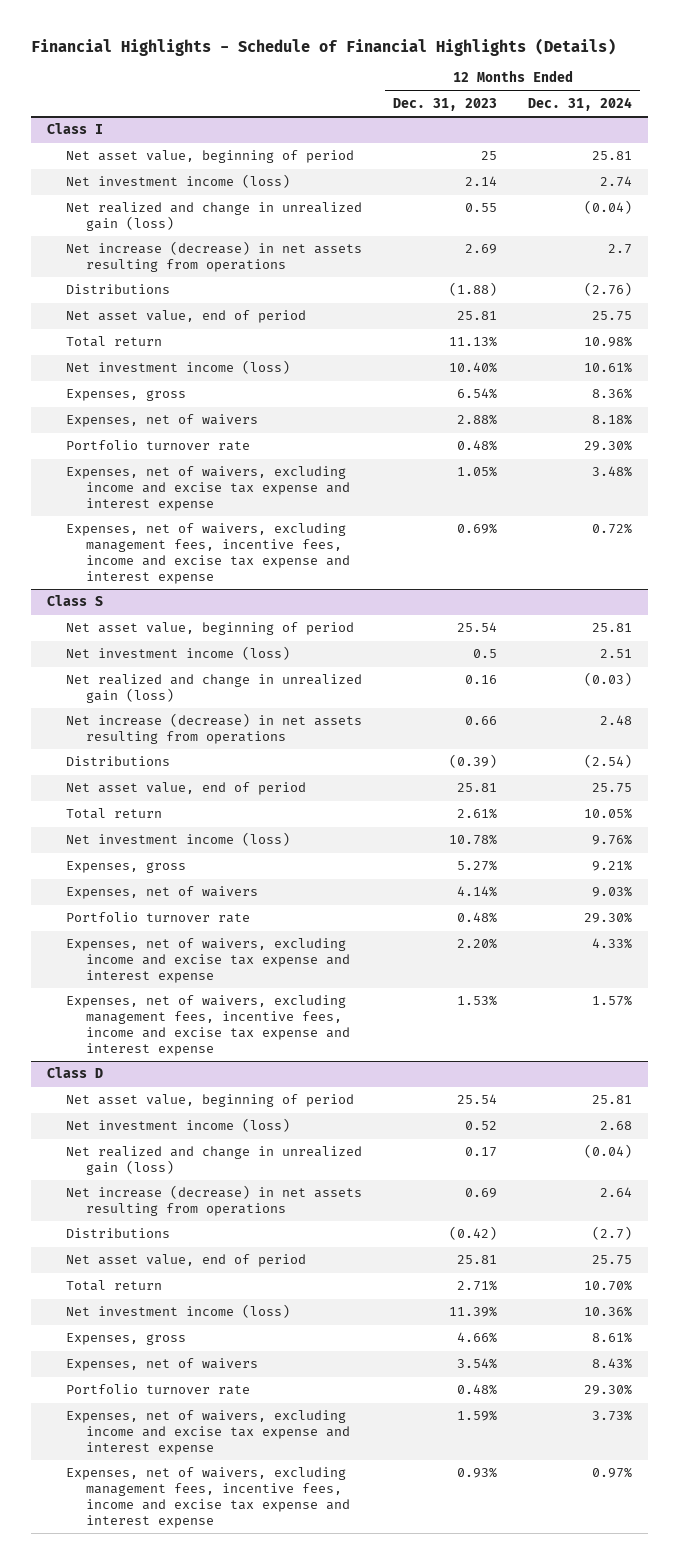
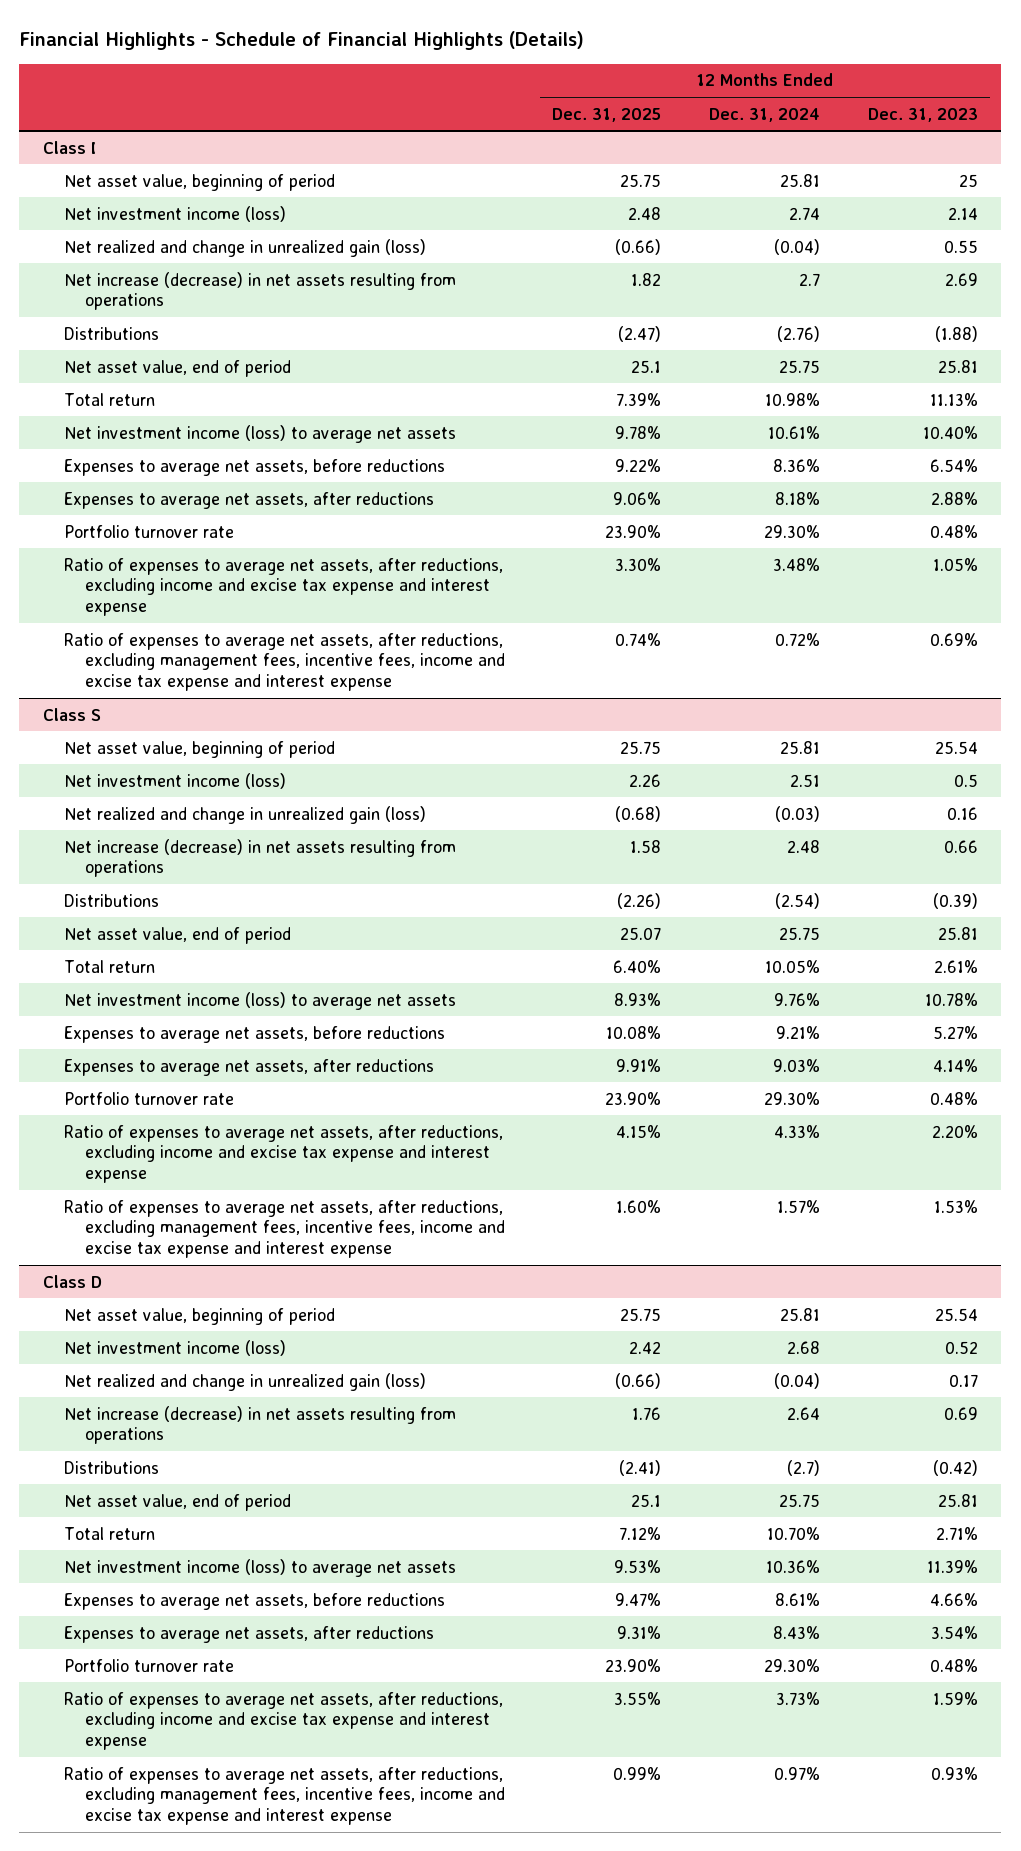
- | 12 Months Ended Dec. 31, 2023 | 12 Months Ended Dec. 31, 2024
+ | 12 Months Ended Dec. 31, 2025 | 12 Months Ended Dec. 31, 2024 | 12 Months Ended Dec. 31, 2023
@ Class I
- Net investment income (loss) | 10.40% | 10.61%
- Expenses, gross | 6.54% | 8.36%
- Expenses, net of waivers | 2.88% | 8.18%
+ Net investment income (loss) to average net assets | 9.78% | 10.61% | 10.40%
+ Expenses to average net assets, before reductions | 9.22% | 8.36% | 6.54%
+ Expenses to average net assets, after reductions | 9.06% | 8.18% | 2.88%
- Expenses, net of waivers, excluding income and excise tax expense and interest expense | 1.05% | 3.48%
- Expenses, net of waivers, excluding management fees, incentive fees, income and excise tax expense and interest expense | 0.69% | 0.72%
+ Ratio of expenses to average net assets, after reductions, excluding income and excise tax expense and interest expense | 3.30% | 3.48% | 1.05%
+ Ratio of expenses to average net assets, after reductions, excluding management fees, incentive fees, income and excise tax expense and interest expense | 0.74% | 0.72% | 0.69%
@ Class S
- Net investment income (loss) | 10.78% | 9.76%
- Expenses, gross | 5.27% | 9.21%
- Expenses, net of waivers | 4.14% | 9.03%
+ Net investment income (loss) to average net assets | 8.93% | 9.76% | 10.78%
+ Expenses to average net assets, before reductions | 10.08% | 9.21% | 5.27%
+ Expenses to average net assets, after reductions | 9.91% | 9.03% | 4.14%
- Expenses, net of waivers, excluding income and excise tax expense and interest expense | 2.20% | 4.33%
- Expenses, net of waivers, excluding management fees, incentive fees, income and excise tax expense and interest expense | 1.53% | 1.57%
+ Ratio of expenses to average net assets, after reductions, excluding income and excise tax expense and interest expense | 4.15% | 4.33% | 2.20%
+ Ratio of expenses to average net assets, after reductions, excluding management fees, incentive fees, income and excise tax expense and interest expense | 1.60% | 1.57% | 1.53%
@ Class D
- Net investment income (loss) | 11.39% | 10.36%
- Expenses, gross | 4.66% | 8.61%
- Expenses, net of waivers | 3.54% | 8.43%
+ Net investment income (loss) to average net assets | 9.53% | 10.36% | 11.39%
+ Expenses to average net assets, before reductions | 9.47% | 8.61% | 4.66%
+ Expenses to average net assets, after reductions | 9.31% | 8.43% | 3.54%
- Expenses, net of waivers, excluding income and excise tax expense and interest expense | 1.59% | 3.73%
- Expenses, net of waivers, excluding management fees, incentive fees, income and excise tax expense and interest expense | 0.93% | 0.97%
+ Ratio of expenses to average net assets, after reductions, excluding income and excise tax expense and interest expense | 3.55% | 3.73% | 1.59%
+ Ratio of expenses to average net assets, after reductions, excluding management fees, incentive fees, income and excise tax expense and interest expense | 0.99% | 0.97% | 0.93%

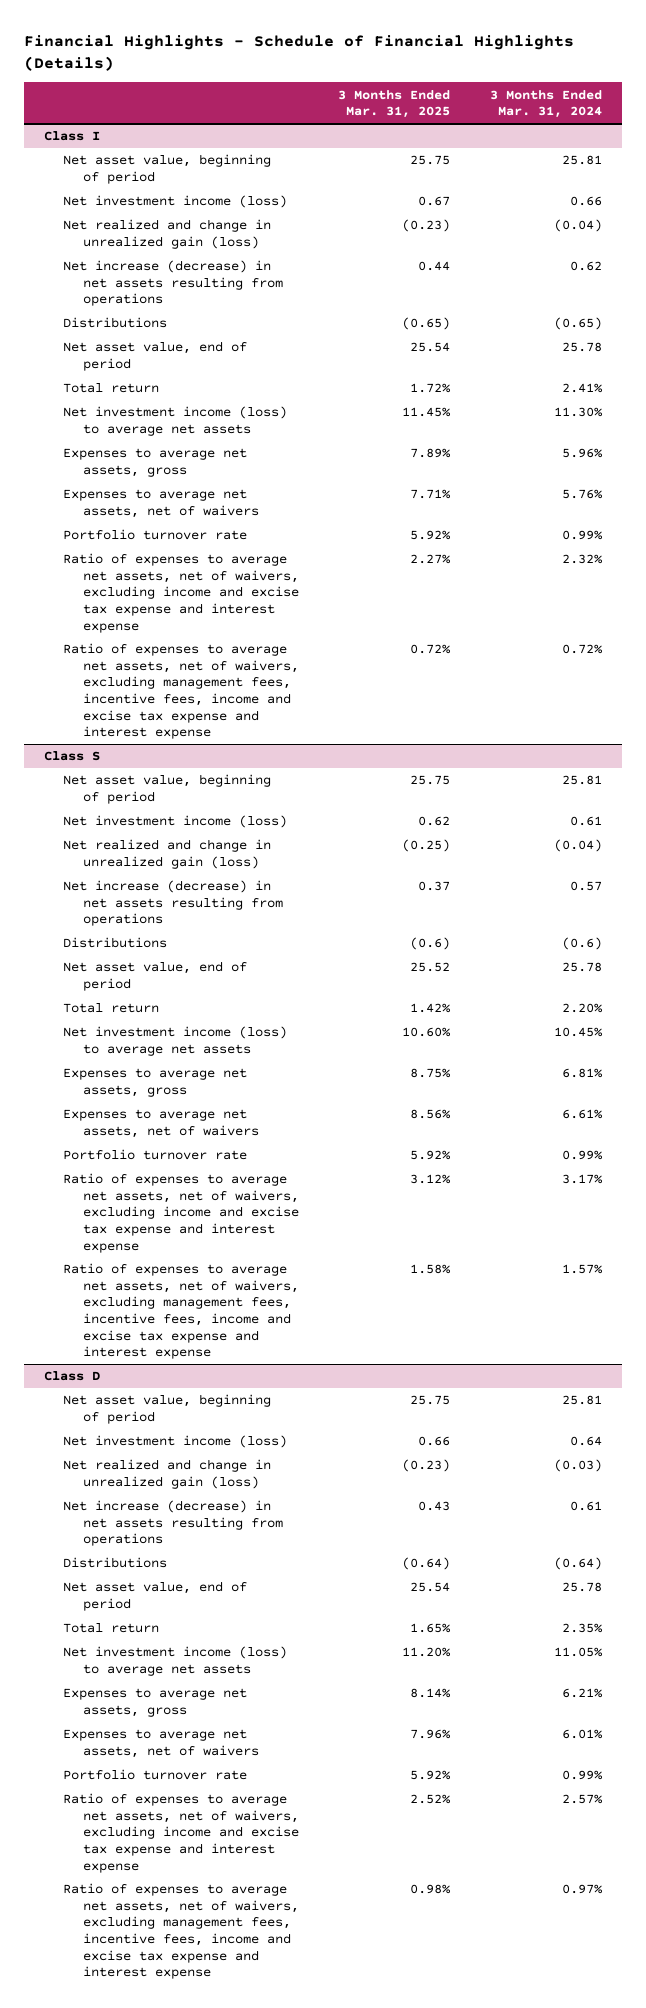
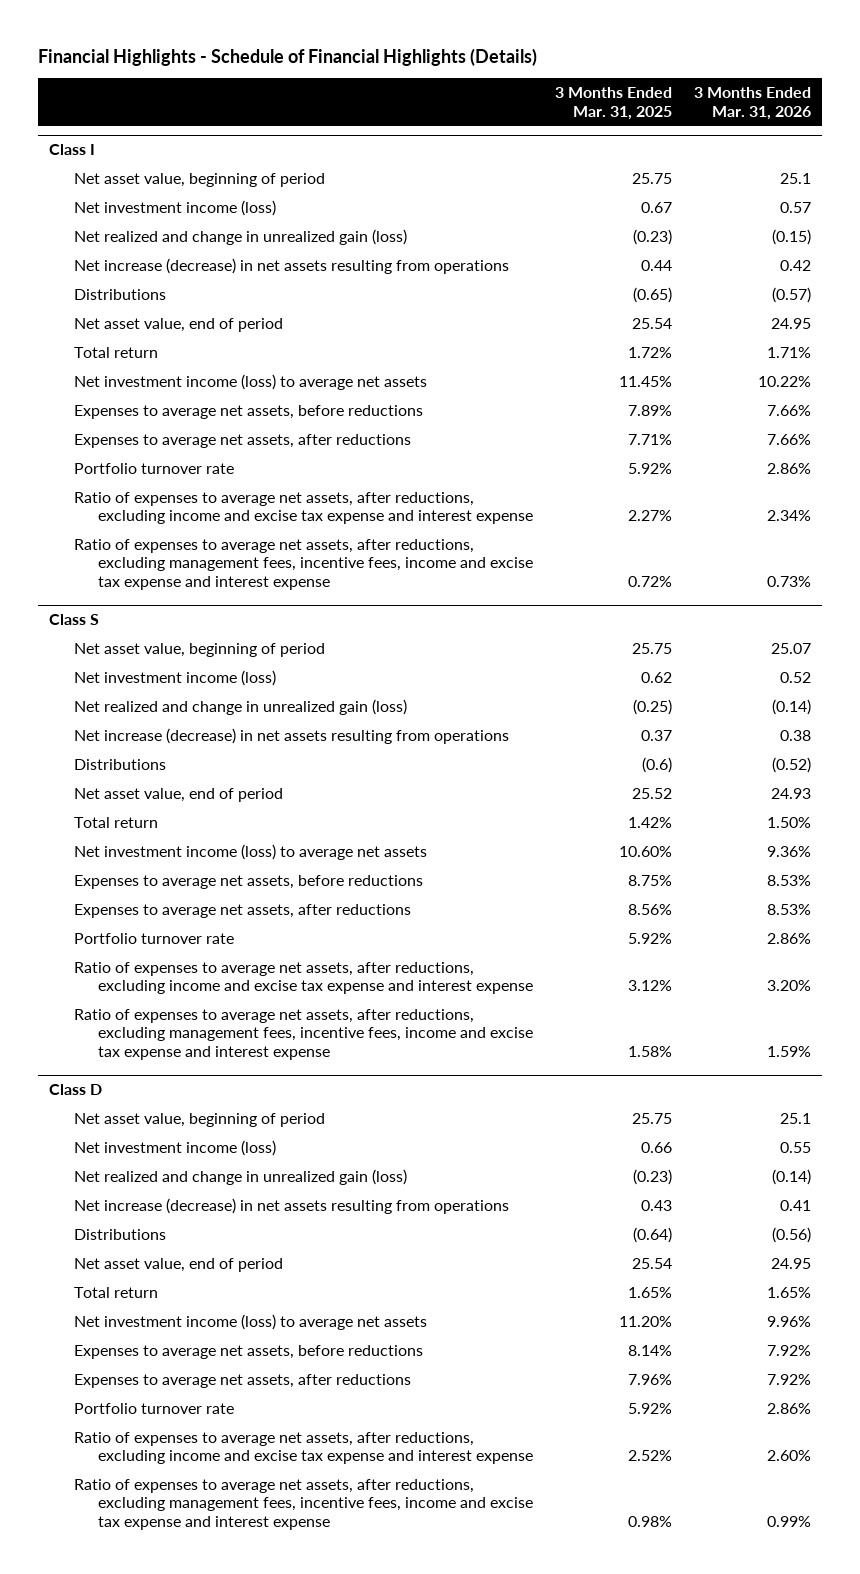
- | 3 Months Ended Mar. 31, 2025 | 3 Months Ended Mar. 31, 2024
+ | 3 Months Ended Mar. 31, 2025 | 3 Months Ended Mar. 31, 2026
@ Class I
- Expenses to average net assets, gross | 7.89% | 5.96%
- Expenses to average net assets, net of waivers | 7.71% | 5.76%
+ Expenses to average net assets, before reductions | 7.89% | 7.66%
+ Expenses to average net assets, after reductions | 7.71% | 7.66%
- Ratio of expenses to average net assets, net of waivers, excluding income and excise tax expense and interest expense | 2.27% | 2.32%
- Ratio of expenses to average net assets, net of waivers, excluding management fees, incentive fees, income and excise tax expense and interest expense | 0.72% | 0.72%
+ Ratio of expenses to average net assets, after reductions, excluding income and excise tax expense and interest expense | 2.27% | 2.34%
+ Ratio of expenses to average net assets, after reductions, excluding management fees, incentive fees, income and excise tax expense and interest expense | 0.72% | 0.73%
@ Class S
- Expenses to average net assets, gross | 8.75% | 6.81%
- Expenses to average net assets, net of waivers | 8.56% | 6.61%
+ Expenses to average net assets, before reductions | 8.75% | 8.53%
+ Expenses to average net assets, after reductions | 8.56% | 8.53%
- Ratio of expenses to average net assets, net of waivers, excluding income and excise tax expense and interest expense | 3.12% | 3.17%
- Ratio of expenses to average net assets, net of waivers, excluding management fees, incentive fees, income and excise tax expense and interest expense | 1.58% | 1.57%
+ Ratio of expenses to average net assets, after reductions, excluding income and excise tax expense and interest expense | 3.12% | 3.20%
+ Ratio of expenses to average net assets, after reductions, excluding management fees, incentive fees, income and excise tax expense and interest expense | 1.58% | 1.59%
@ Class D
- Expenses to average net assets, gross | 8.14% | 6.21%
- Expenses to average net assets, net of waivers | 7.96% | 6.01%
+ Expenses to average net assets, before reductions | 8.14% | 7.92%
+ Expenses to average net assets, after reductions | 7.96% | 7.92%
- Ratio of expenses to average net assets, net of waivers, excluding income and excise tax expense and interest expense | 2.52% | 2.57%
- Ratio of expenses to average net assets, net of waivers, excluding management fees, incentive fees, income and excise tax expense and interest expense | 0.98% | 0.97%
+ Ratio of expenses to average net assets, after reductions, excluding income and excise tax expense and interest expense | 2.52% | 2.60%
+ Ratio of expenses to average net assets, after reductions, excluding management fees, incentive fees, income and excise tax expense and interest expense | 0.98% | 0.99%

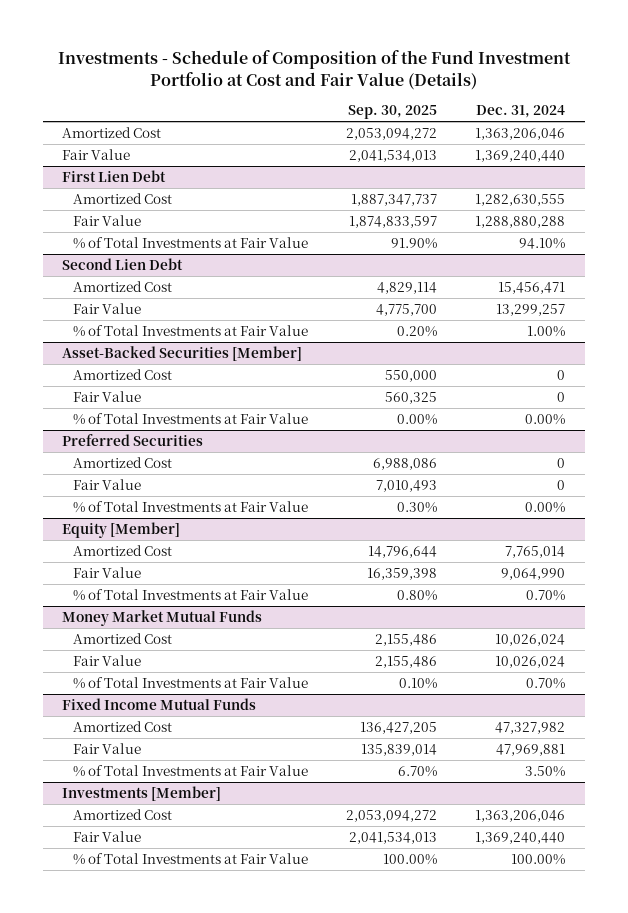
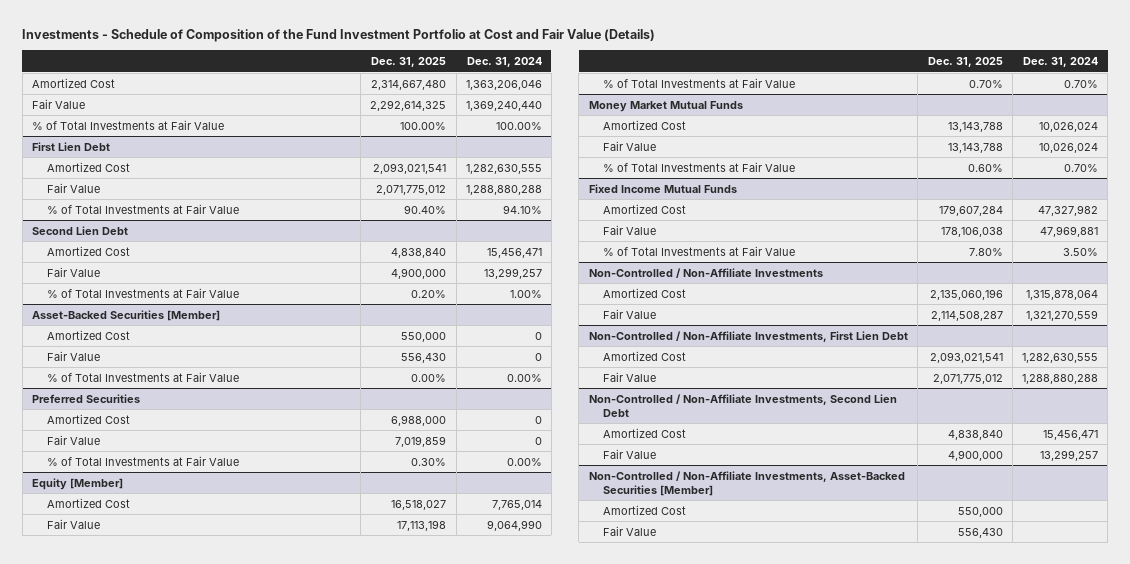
- | Sep. 30, 2025 | Dec. 31, 2024
+ | Dec. 31, 2025 | Dec. 31, 2024
+ % of Total Investments at Fair Value | 100.00% | 100.00%
- Investments [Member]
- Amortized Cost | 2,053,094,272 | 1,363,206,046
- Fair Value | 2,041,534,013 | 1,369,240,440
- % of Total Investments at Fair Value | 100.00% | 100.00%
+ Non-Controlled / Non-Affiliate Investments
+ Amortized Cost | 2,135,060,196 | 1,315,878,064
+ Fair Value | 2,114,508,287 | 1,321,270,559
+ Non-Controlled / Non-Affiliate Investments, First Lien Debt
+ Amortized Cost | 2,093,021,541 | 1,282,630,555
+ Fair Value | 2,071,775,012 | 1,288,880,288
+ Non-Controlled / Non-Affiliate Investments, Second Lien Debt
+ Amortized Cost | 4,838,840 | 15,456,471
+ Fair Value | 4,900,000 | 13,299,257
+ Non-Controlled / Non-Affiliate Investments, Asset-Backed Securities [Member]
+ Amortized Cost | 550,000 |
+ Fair Value | 556,430 |

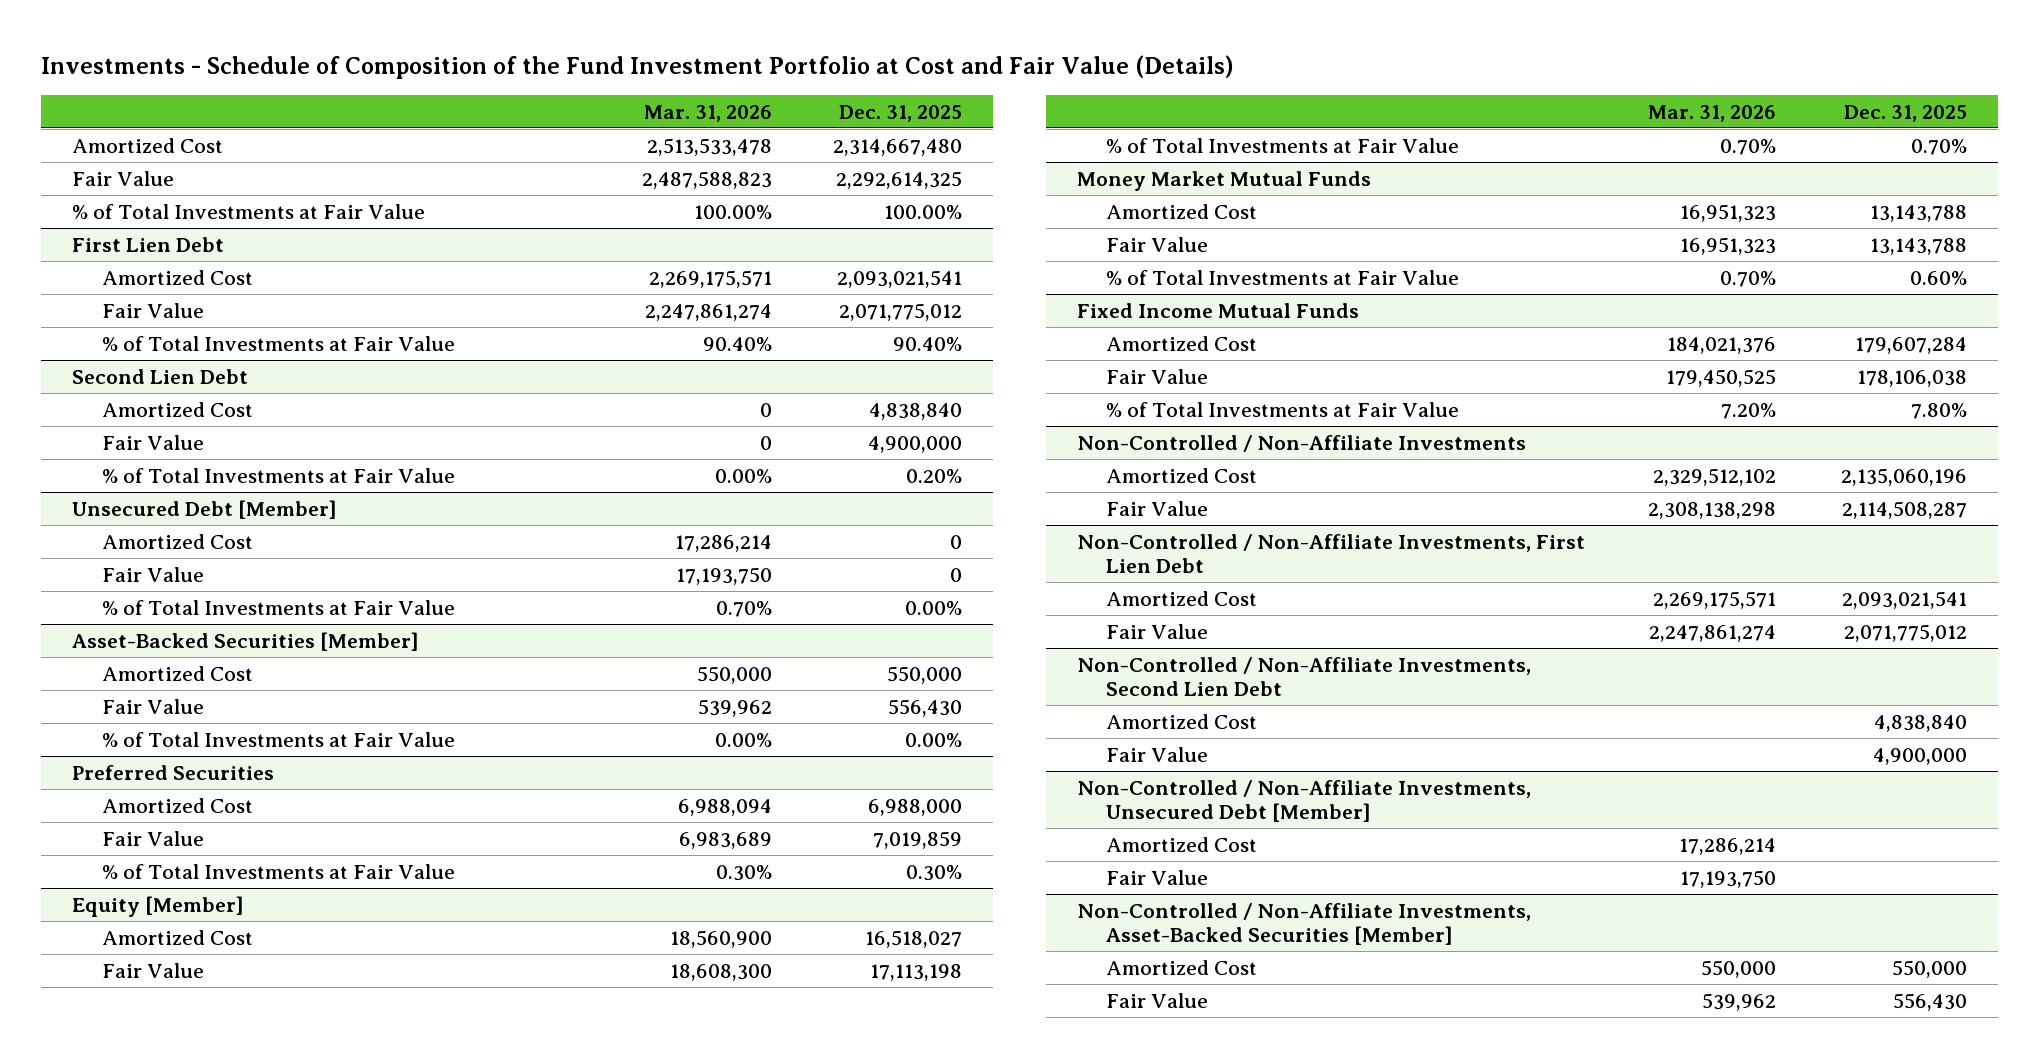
- | Dec. 31, 2025 | Dec. 31, 2024
+ | Mar. 31, 2026 | Dec. 31, 2025
+ Unsecured Debt [Member]
+ Amortized Cost | 17,286,214 | 0
+ Fair Value | 17,193,750 | 0
+ % of Total Investments at Fair Value | 0.70% | 0.00%
+ Non-Controlled / Non-Affiliate Investments, Unsecured Debt [Member]
+ Amortized Cost | 17,286,214 |
+ Fair Value | 17,193,750 |

